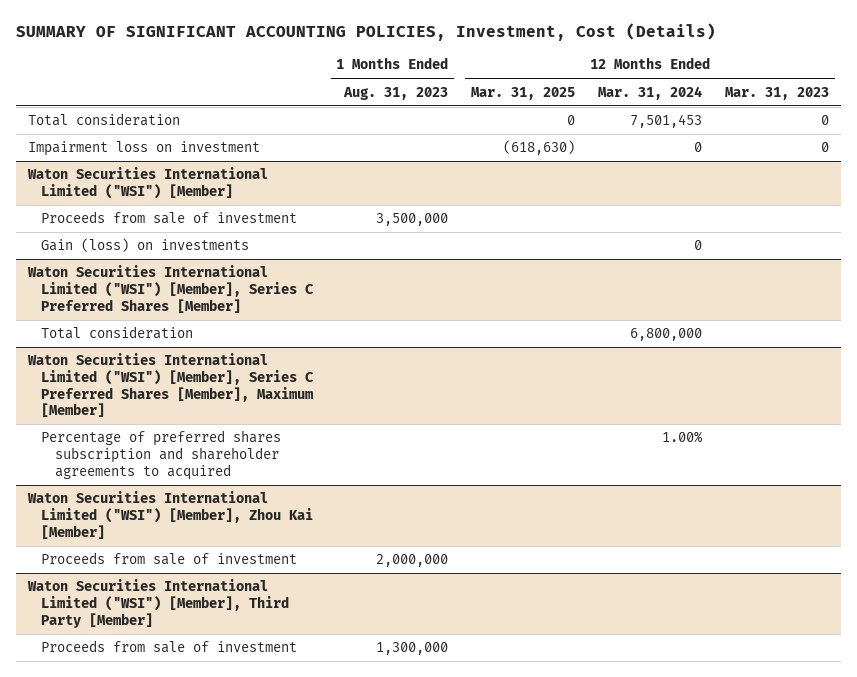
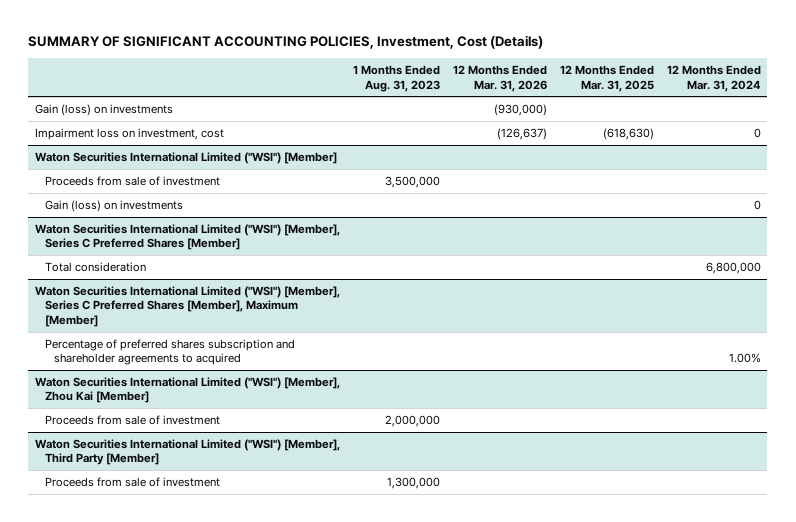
- | 1 Months Ended Aug. 31, 2023 | 12 Months Ended Mar. 31, 2025 | 12 Months Ended Mar. 31, 2024 | 12 Months Ended Mar. 31, 2023
+ | 1 Months Ended Aug. 31, 2023 | 12 Months Ended Mar. 31, 2026 | 12 Months Ended Mar. 31, 2025 | 12 Months Ended Mar. 31, 2024
- Total consideration | | 0 | 7,501,453 | 0
- Impairment loss on investment | | (618,630) | 0 | 0
+ Gain (loss) on investments | | (930,000) | |
+ Impairment loss on investment, cost | | (126,637) | (618,630) | 0

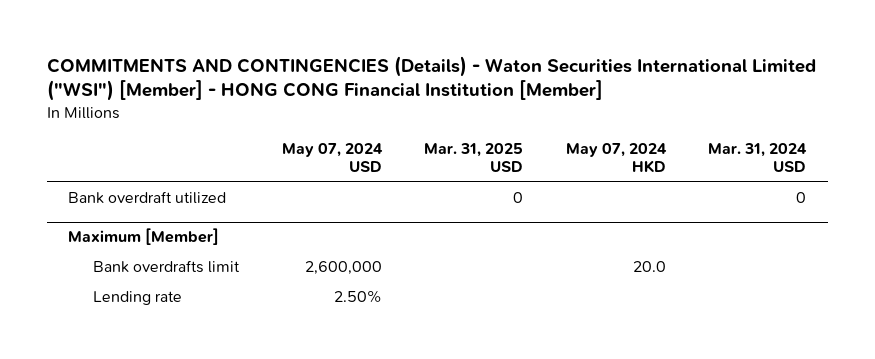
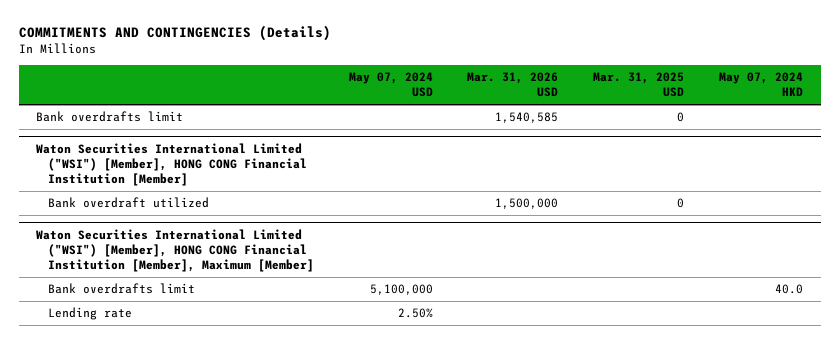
- COMMITMENTS AND CONTINGENCIES (Details) - Waton Securities International Limited ("WSI") [Member] - HONG CONG Financial Institution [Member]
+ COMMITMENTS AND CONTINGENCIES (Details)
- | May 07, 2024 USD | Mar. 31, 2025 USD | May 07, 2024 HKD | Mar. 31, 2024 USD
+ | May 07, 2024 USD | Mar. 31, 2026 USD | Mar. 31, 2025 USD | May 07, 2024 HKD
- Bank overdraft utilized | | 0 | | 0
- Maximum [Member]
- Bank overdrafts limit | 2,600,000 | | 20.0 |
+ Bank overdrafts limit | | 1,540,585 | 0 |
+ Waton Securities International Limited ("WSI") [Member], HONG CONG Financial Institution [Member]
+ Bank overdraft utilized | | 1,500,000 | 0 |
+ Waton Securities International Limited ("WSI") [Member], HONG CONG Financial Institution [Member], Maximum [Member]
+ Bank overdrafts limit | 5,100,000 | | | 40.0

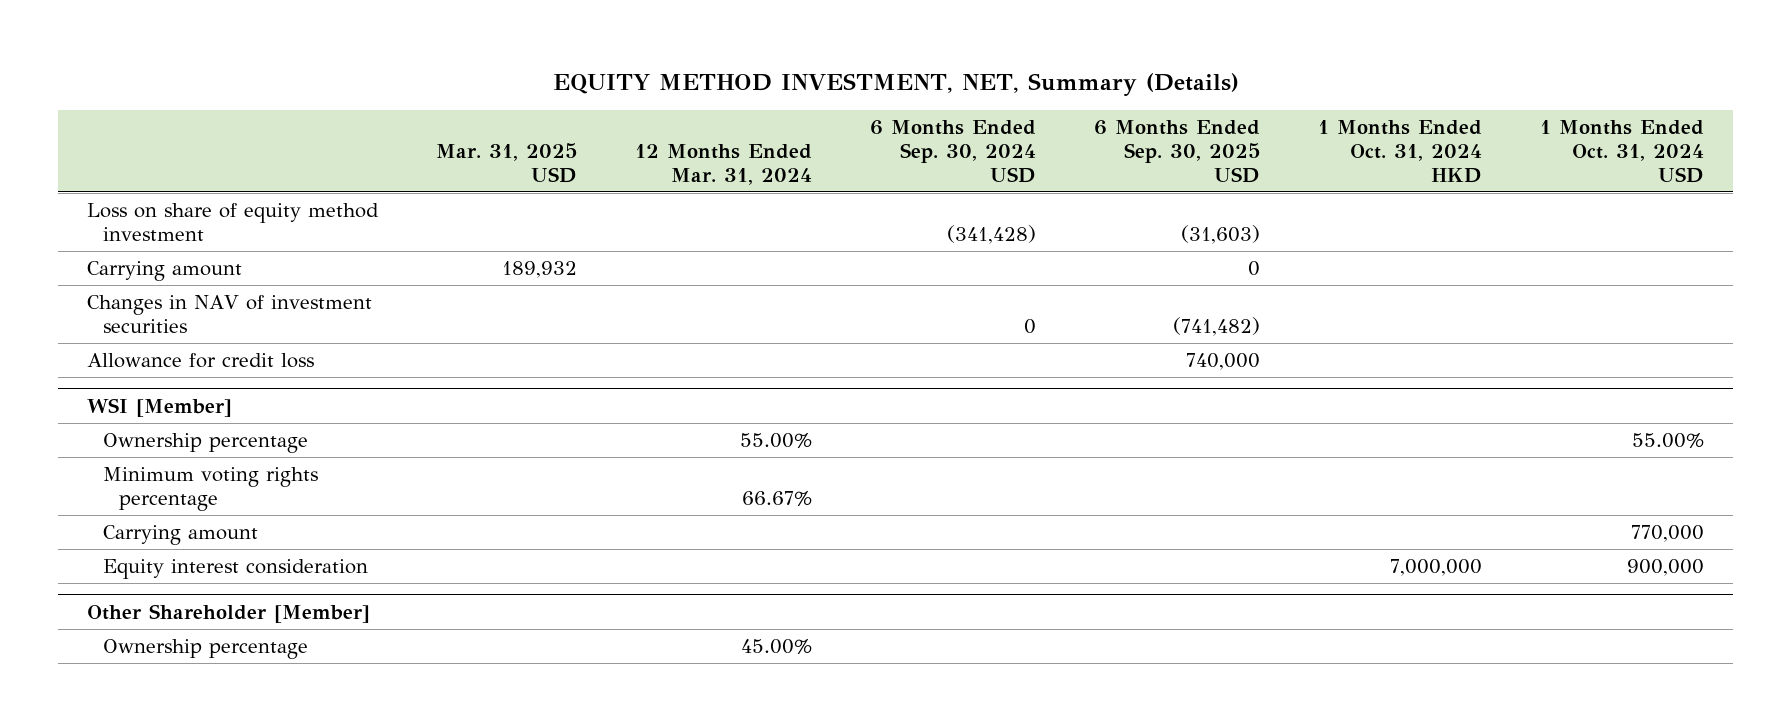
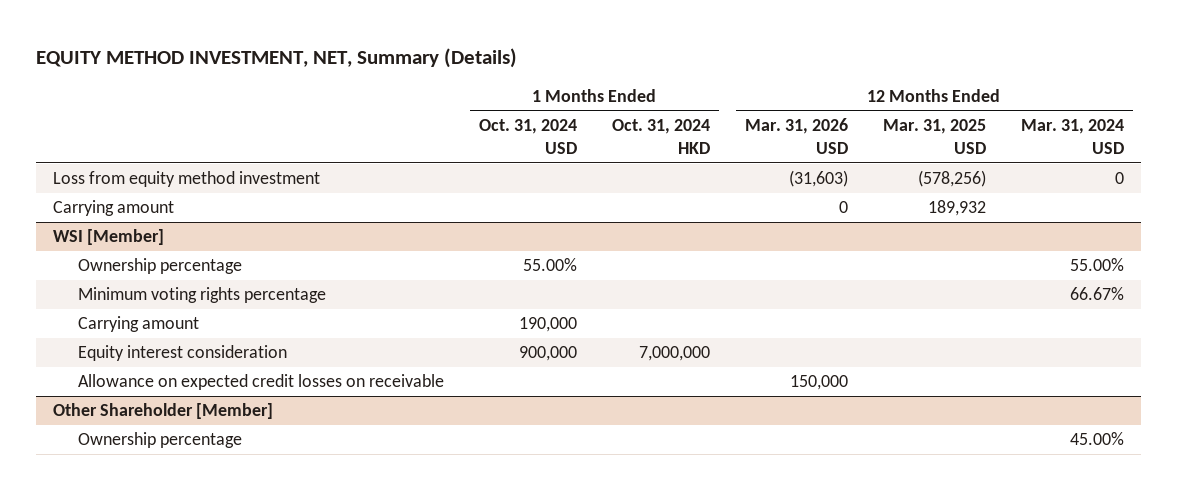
- | Mar. 31, 2025 USD | 12 Months Ended Mar. 31, 2024 | 6 Months Ended Sep. 30, 2024 USD | 6 Months Ended Sep. 30, 2025 USD | 1 Months Ended Oct. 31, 2024 HKD | 1 Months Ended Oct. 31, 2024 USD
+ | 1 Months Ended Oct. 31, 2024 USD | 1 Months Ended Oct. 31, 2024 HKD | 12 Months Ended Mar. 31, 2026 USD | 12 Months Ended Mar. 31, 2025 USD | 12 Months Ended Mar. 31, 2024 USD
- Loss on share of equity method investment | | | (341,428) | (31,603) | |
+ Loss from equity method investment | | | (31,603) | (578,256) | 0
- Changes in NAV of investment securities | | | 0 | (741,482) | |
- Allowance for credit loss | | | | 740,000 | |
@ WSI [Member]
- Carrying amount | | | | | | 770,000
+ Carrying amount | 190,000 | | | |
+ Allowance on expected credit losses on receivable | | | 150,000 | |

